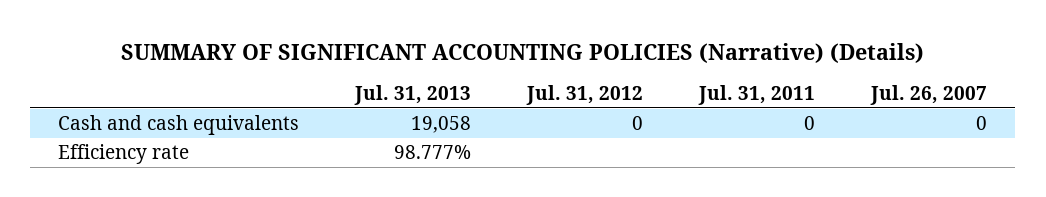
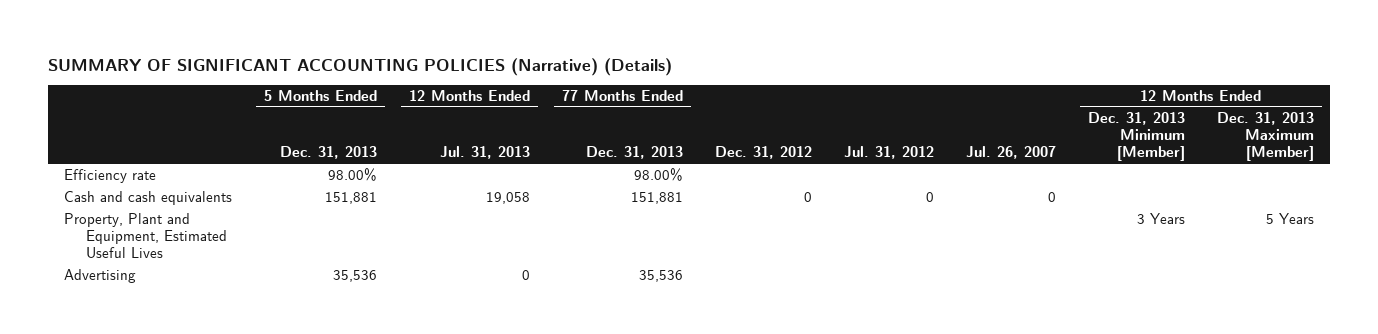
- | Jul. 31, 2013 | Jul. 31, 2012 | Jul. 31, 2011 | Jul. 26, 2007
+ | 5 Months Ended Dec. 31, 2013 | 12 Months Ended Jul. 31, 2013 | 77 Months Ended Dec. 31, 2013 | Dec. 31, 2012 | Jul. 31, 2012 | Jul. 26, 2007 | 12 Months Ended Dec. 31, 2013 Minimum [Member] | 12 Months Ended Dec. 31, 2013 Maximum [Member]
moved down: Cash and cash equivalents | 151,881 | 19,058 | 151,881 | 0 | 0 | 0 | |
+ Property, Plant and Equipment, Estimated Useful Lives | | | | | | | 3 Years | 5 Years
+ Advertising | 35,536 | 0 | 35,536 | | | | |

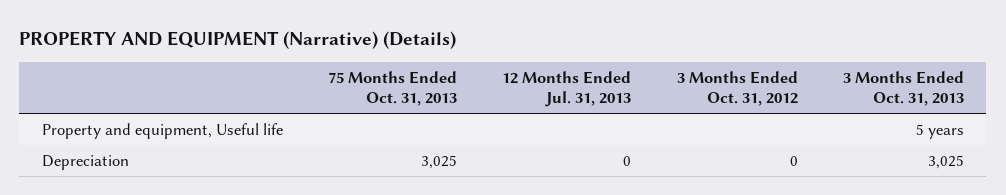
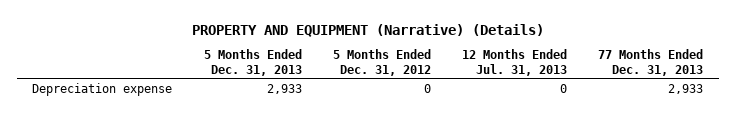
- | 75 Months Ended Oct. 31, 2013 | 12 Months Ended Jul. 31, 2013 | 3 Months Ended Oct. 31, 2012 | 3 Months Ended Oct. 31, 2013
+ | 5 Months Ended Dec. 31, 2013 | 5 Months Ended Dec. 31, 2012 | 12 Months Ended Jul. 31, 2013 | 77 Months Ended Dec. 31, 2013
- Property and equipment, Useful life | | | | 5 years
- Depreciation | 3,025 | 0 | 0 | 3,025
+ Depreciation expense | 2,933 | 0 | 0 | 2,933

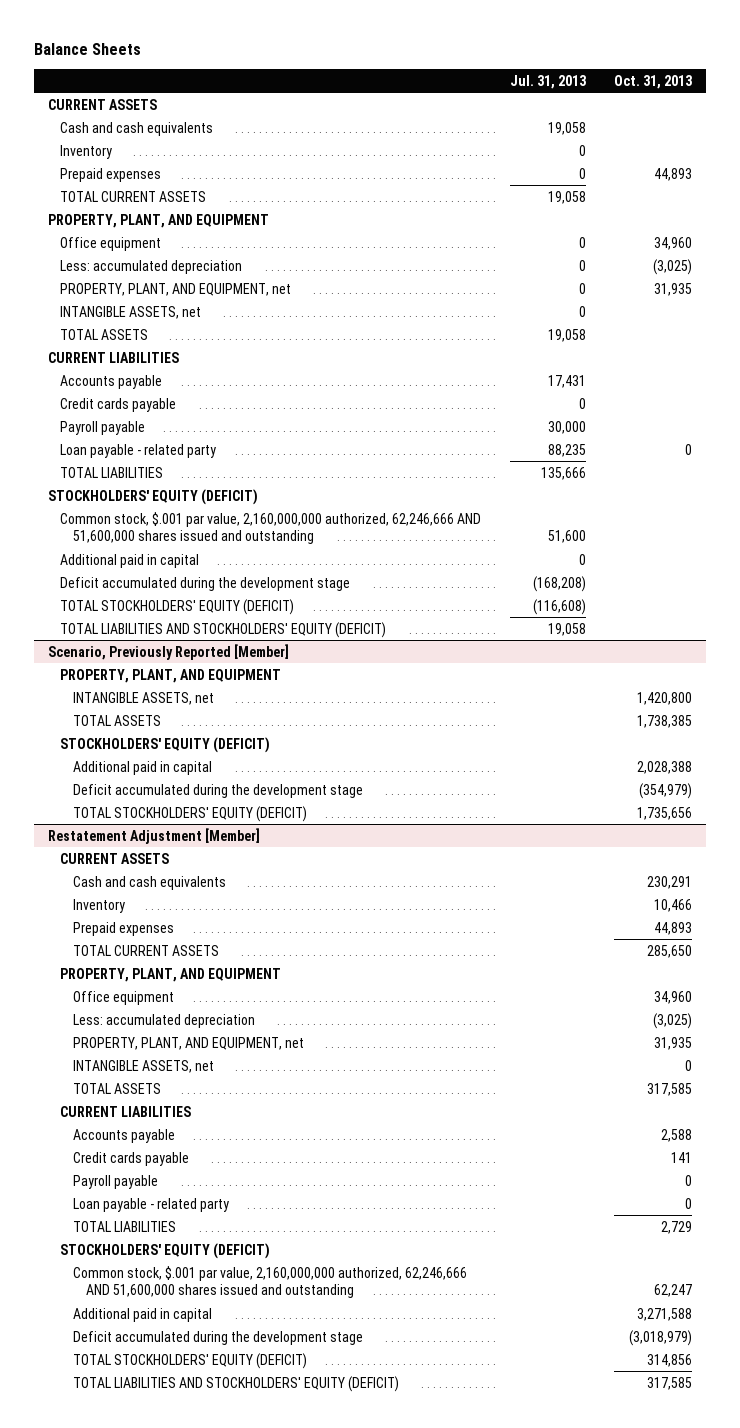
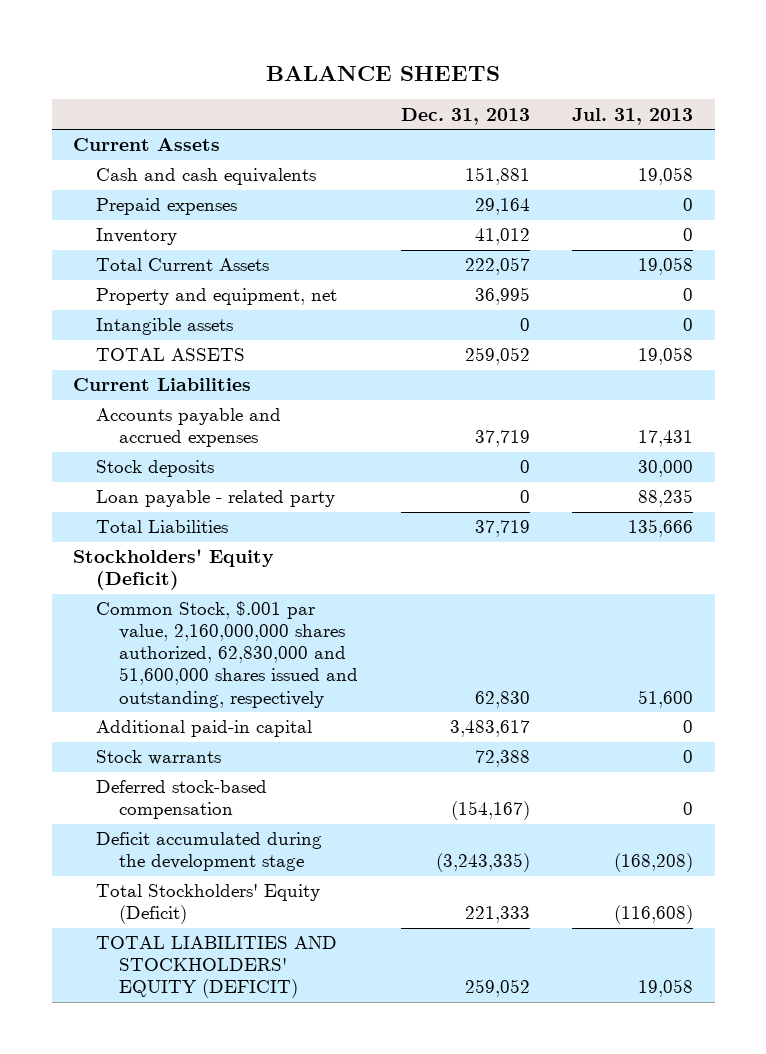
- Balance Sheets
+ BALANCE SHEETS
- | Jul. 31, 2013 | Oct. 31, 2013
+ | Dec. 31, 2013 | Jul. 31, 2013
- CURRENT ASSETS
+ Current Assets
- TOTAL CURRENT ASSETS | 19,058 |
- PROPERTY, PLANT, AND EQUIPMENT
- Office equipment | 0 | 34,960
- Less: accumulated depreciation | 0 | (3,025)
- PROPERTY, PLANT, AND EQUIPMENT, net | 0 | 31,935
- INTANGIBLE ASSETS, net | 0 |
moved down: Inventory | 41,012 | 0
+ Total Current Assets | 222,057 | 19,058
+ Property and equipment, net | 36,995 | 0
+ Intangible assets | 0 | 0
- CURRENT LIABILITIES
- Accounts payable | 17,431 |
- Credit cards payable | 0 |
- Payroll payable | 30,000 |
+ Current Liabilities
+ Accounts payable and accrued expenses | 37,719 | 17,431
+ Stock deposits | 0 | 30,000
- TOTAL LIABILITIES | 135,666 |
- STOCKHOLDERS' EQUITY (DEFICIT)
- Common stock, $.001 par value, 2,160,000,000 authorized, 62,246,666 AND 51,600,000 shares issued and outstanding | 51,600 |
- Additional paid in capital | 0 |
+ Total Liabilities | 37,719 | 135,666
+ Stockholders' Equity (Deficit)
+ Common Stock, $.001 par value, 2,160,000,000 shares authorized, 62,830,000 and 51,600,000 shares issued and outstanding, respectively | 62,830 | 51,600
+ Additional paid-in capital | 3,483,617 | 0
+ Stock warrants | 72,388 | 0
+ Deferred stock-based compensation | (154,167) | 0
- TOTAL STOCKHOLDERS' EQUITY (DEFICIT) | (116,608) |
+ Total Stockholders' Equity (Deficit) | 221,333 | (116,608)
- Scenario, Previously Reported [Member]
- PROPERTY, PLANT, AND EQUIPMENT
- INTANGIBLE ASSETS, net | | 1,420,800
- TOTAL ASSETS | | 1,738,385
- STOCKHOLDERS' EQUITY (DEFICIT)
- Additional paid in capital | | 2,028,388
- Deficit accumulated during the development stage | | (354,979)
- TOTAL STOCKHOLDERS' EQUITY (DEFICIT) | | 1,735,656
- Restatement Adjustment [Member]
- CURRENT ASSETS
- Cash and cash equivalents | | 230,291
- Inventory | | 10,466
- Prepaid expenses | | 44,893
- TOTAL CURRENT ASSETS | | 285,650
- PROPERTY, PLANT, AND EQUIPMENT
- Office equipment | | 34,960
- Less: accumulated depreciation | | (3,025)
- PROPERTY, PLANT, AND EQUIPMENT, net | | 31,935
- INTANGIBLE ASSETS, net | | 0
- TOTAL ASSETS | | 317,585
- CURRENT LIABILITIES
- Accounts payable | | 2,588
- Credit cards payable | | 141
- Payroll payable | | 0
- Loan payable - related party | | 0
- TOTAL LIABILITIES | | 2,729
- STOCKHOLDERS' EQUITY (DEFICIT)
- Common stock, $.001 par value, 2,160,000,000 authorized, 62,246,666 AND 51,600,000 shares issued and outstanding | | 62,247
- Additional paid in capital | | 3,271,588
- Deficit accumulated during the development stage | | (3,018,979)
- TOTAL STOCKHOLDERS' EQUITY (DEFICIT) | | 314,856
- TOTAL LIABILITIES AND STOCKHOLDERS' EQUITY (DEFICIT) | | 317,585

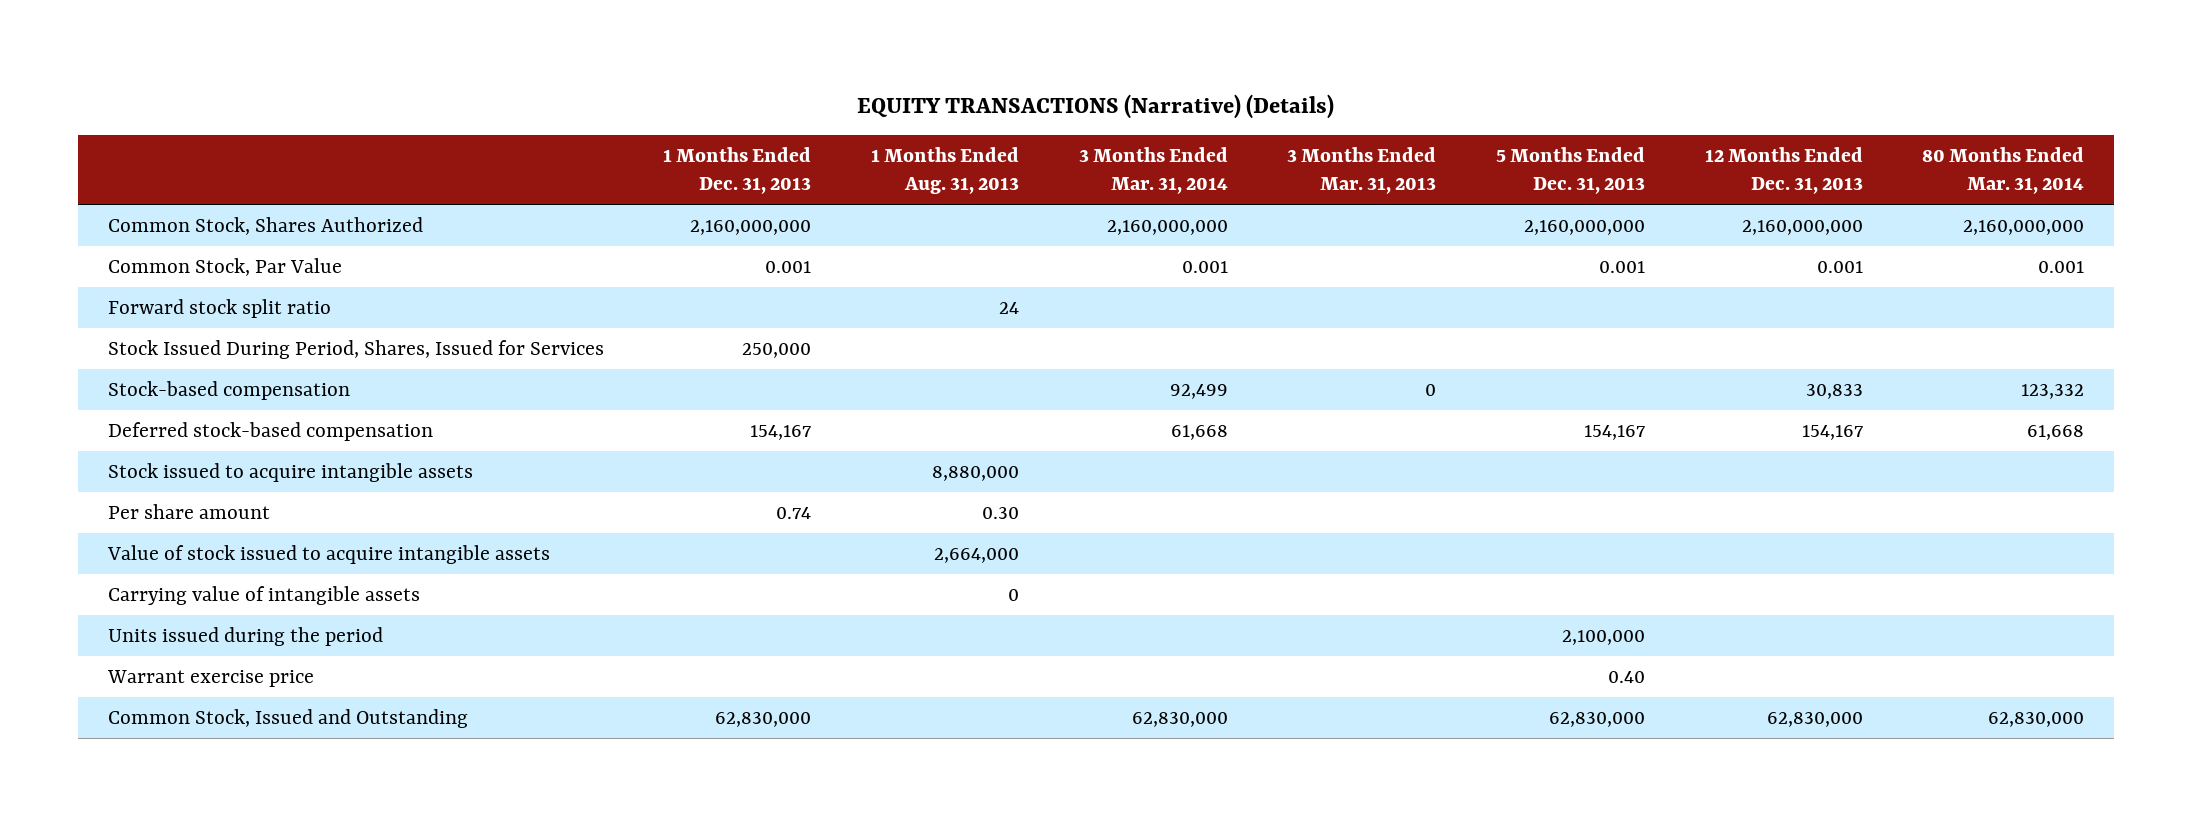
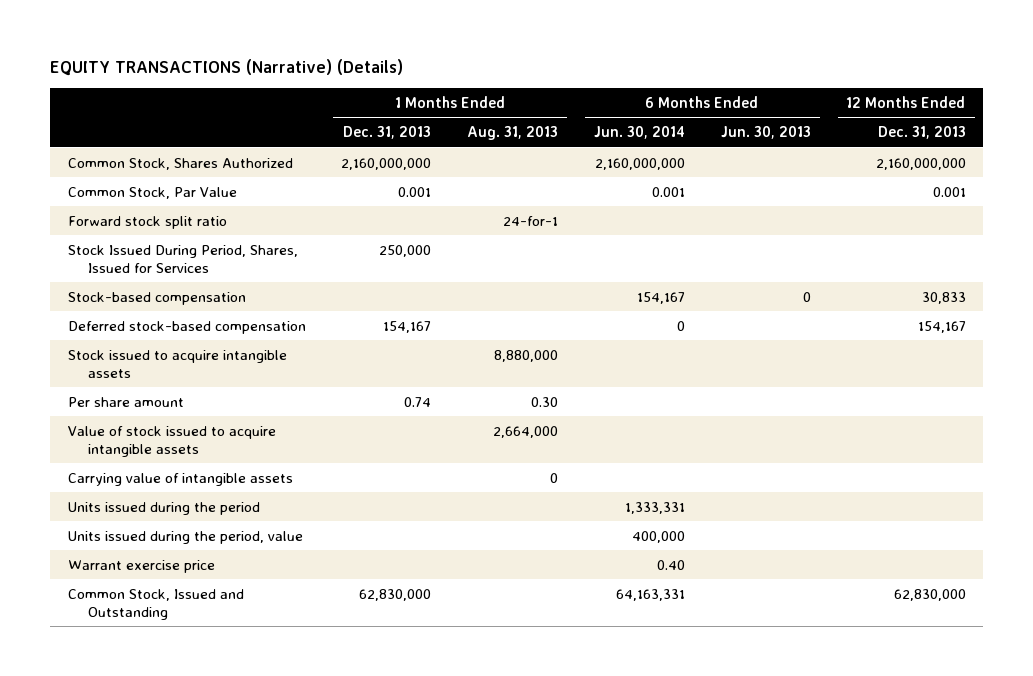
- | 1 Months Ended Dec. 31, 2013 | 1 Months Ended Aug. 31, 2013 | 3 Months Ended Mar. 31, 2014 | 3 Months Ended Mar. 31, 2013 | 5 Months Ended Dec. 31, 2013 | 12 Months Ended Dec. 31, 2013 | 80 Months Ended Mar. 31, 2014
+ | 1 Months Ended Dec. 31, 2013 | 1 Months Ended Aug. 31, 2013 | 6 Months Ended Jun. 30, 2014 | 6 Months Ended Jun. 30, 2013 | 12 Months Ended Dec. 31, 2013
- Forward stock split ratio | | 24 | | | | |
+ Forward stock split ratio | | 24-for-1 | | |
+ Units issued during the period, value | | | 400,000 | |

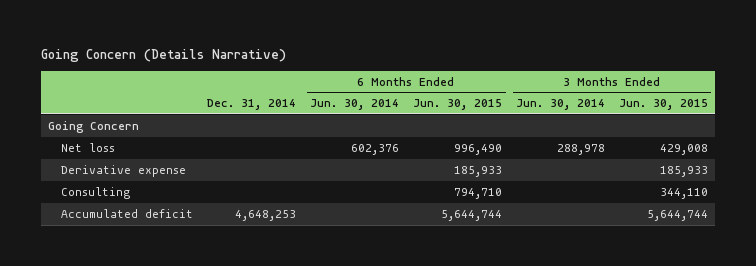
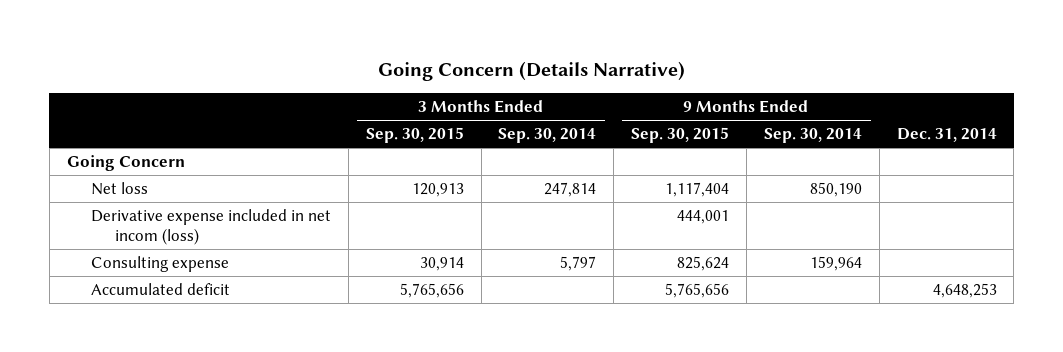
- | Dec. 31, 2014 | 6 Months Ended Jun. 30, 2014 | 6 Months Ended Jun. 30, 2015 | 3 Months Ended Jun. 30, 2014 | 3 Months Ended Jun. 30, 2015
+ | 3 Months Ended Sep. 30, 2015 | 3 Months Ended Sep. 30, 2014 | 9 Months Ended Sep. 30, 2015 | 9 Months Ended Sep. 30, 2014 | Dec. 31, 2014
- Derivative expense | | | 185,933 | | 185,933
- Consulting | | | 794,710 | | 344,110
+ Derivative expense included in net incom (loss) | | | 444,001 | |
+ Consulting expense | 30,914 | 5,797 | 825,624 | 159,964 |

